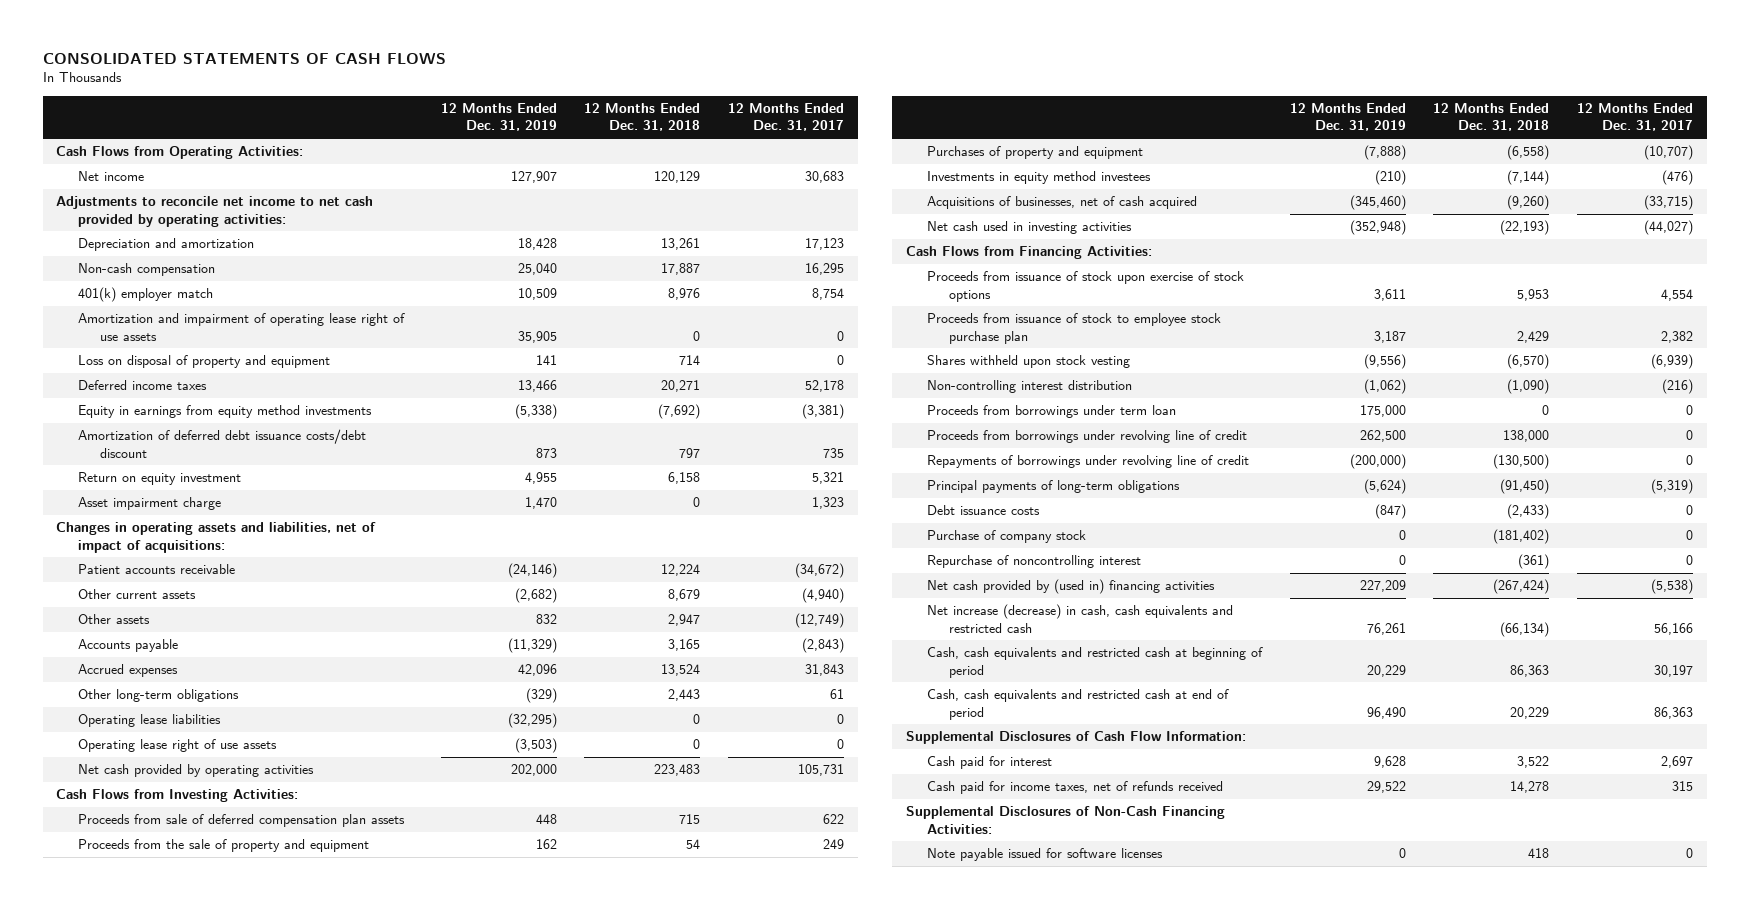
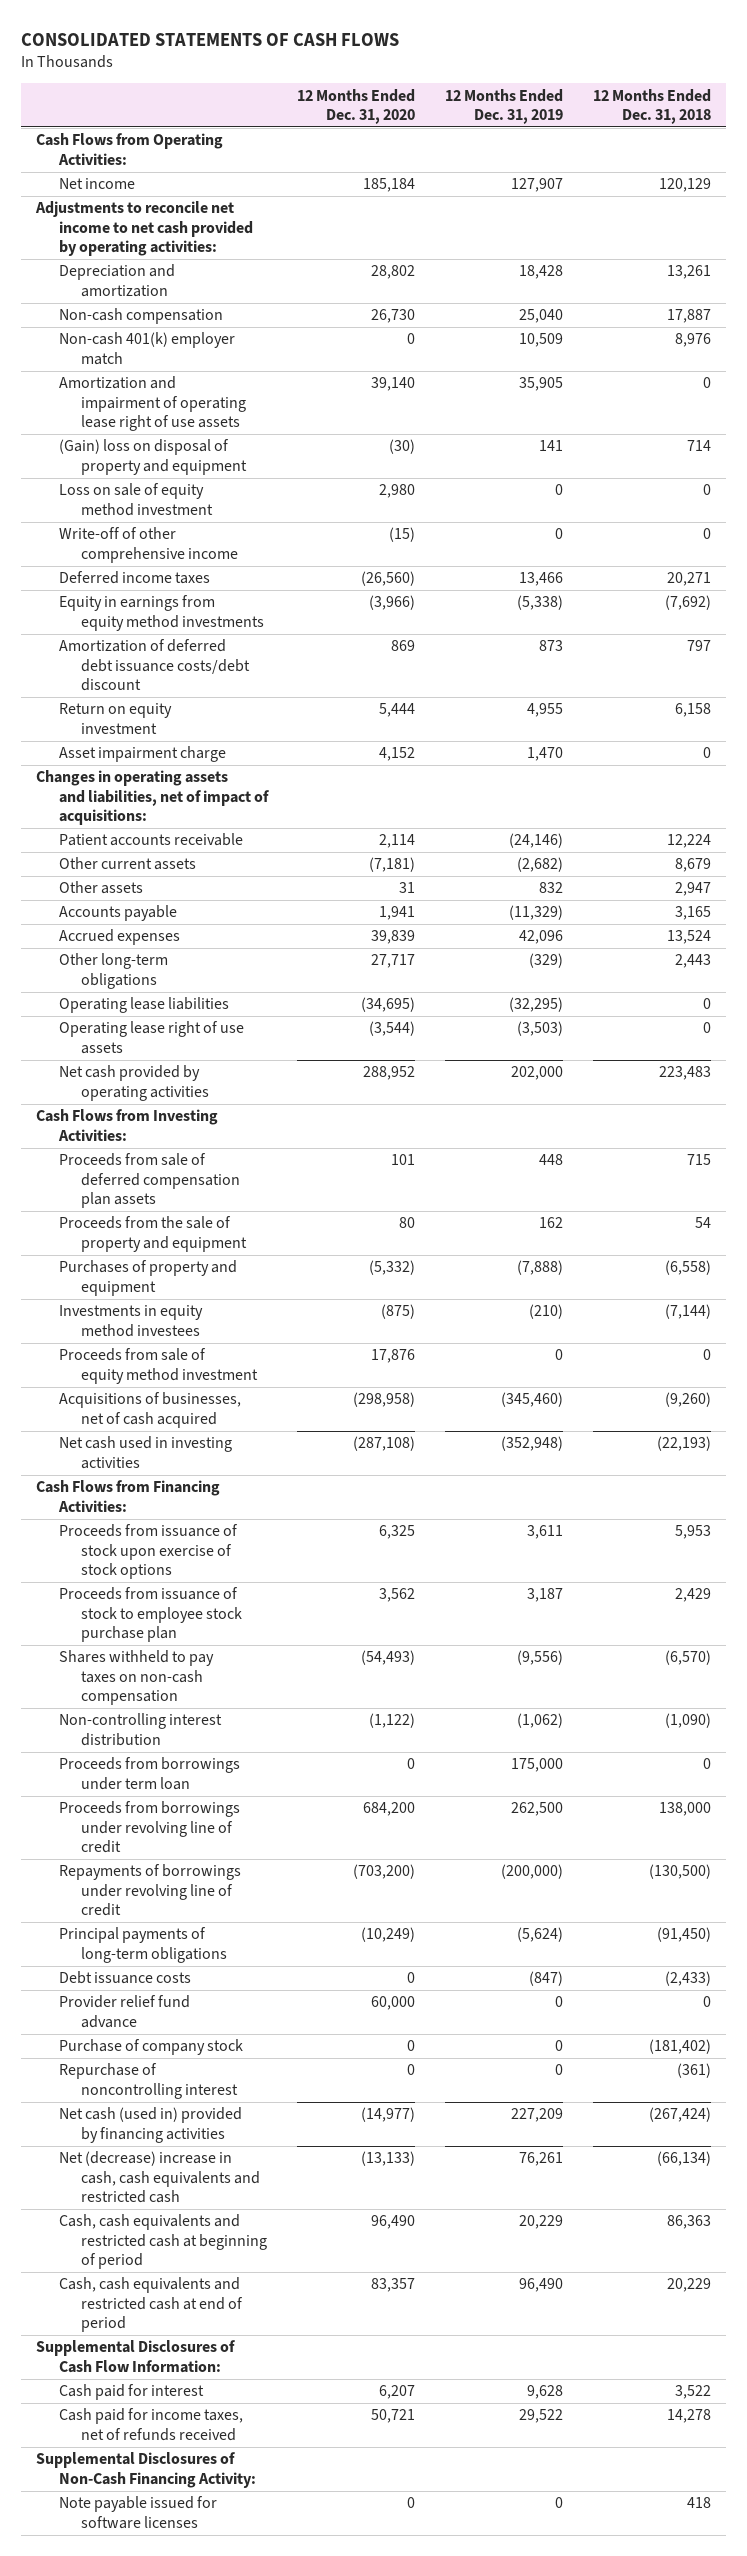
- | 12 Months Ended Dec. 31, 2019 | 12 Months Ended Dec. 31, 2018 | 12 Months Ended Dec. 31, 2017
+ | 12 Months Ended Dec. 31, 2020 | 12 Months Ended Dec. 31, 2019 | 12 Months Ended Dec. 31, 2018
- 401(k) employer match | 10,509 | 8,976 | 8,754
+ Non-cash 401(k) employer match | 0 | 10,509 | 8,976
- Loss on disposal of property and equipment | 141 | 714 | 0
+ (Gain) loss on disposal of property and equipment | (30) | 141 | 714
+ Loss on sale of equity method investment | 2,980 | 0 | 0
+ Write-off of other comprehensive income | (15) | 0 | 0
+ Proceeds from sale of equity method investment | 17,876 | 0 | 0
- Shares withheld upon stock vesting | (9,556) | (6,570) | (6,939)
+ Shares withheld to pay taxes on non-cash compensation | (54,493) | (9,556) | (6,570)
+ Provider relief fund advance | 60,000 | 0 | 0
- Net cash provided by (used in) financing activities | 227,209 | (267,424) | (5,538)
- Net increase (decrease) in cash, cash equivalents and restricted cash | 76,261 | (66,134) | 56,166
+ Net cash (used in) provided by financing activities | (14,977) | 227,209 | (267,424)
+ Net (decrease) increase in cash, cash equivalents and restricted cash | (13,133) | 76,261 | (66,134)
- Supplemental Disclosures of Non-Cash Financing Activities:
+ Supplemental Disclosures of Non-Cash Financing Activity:

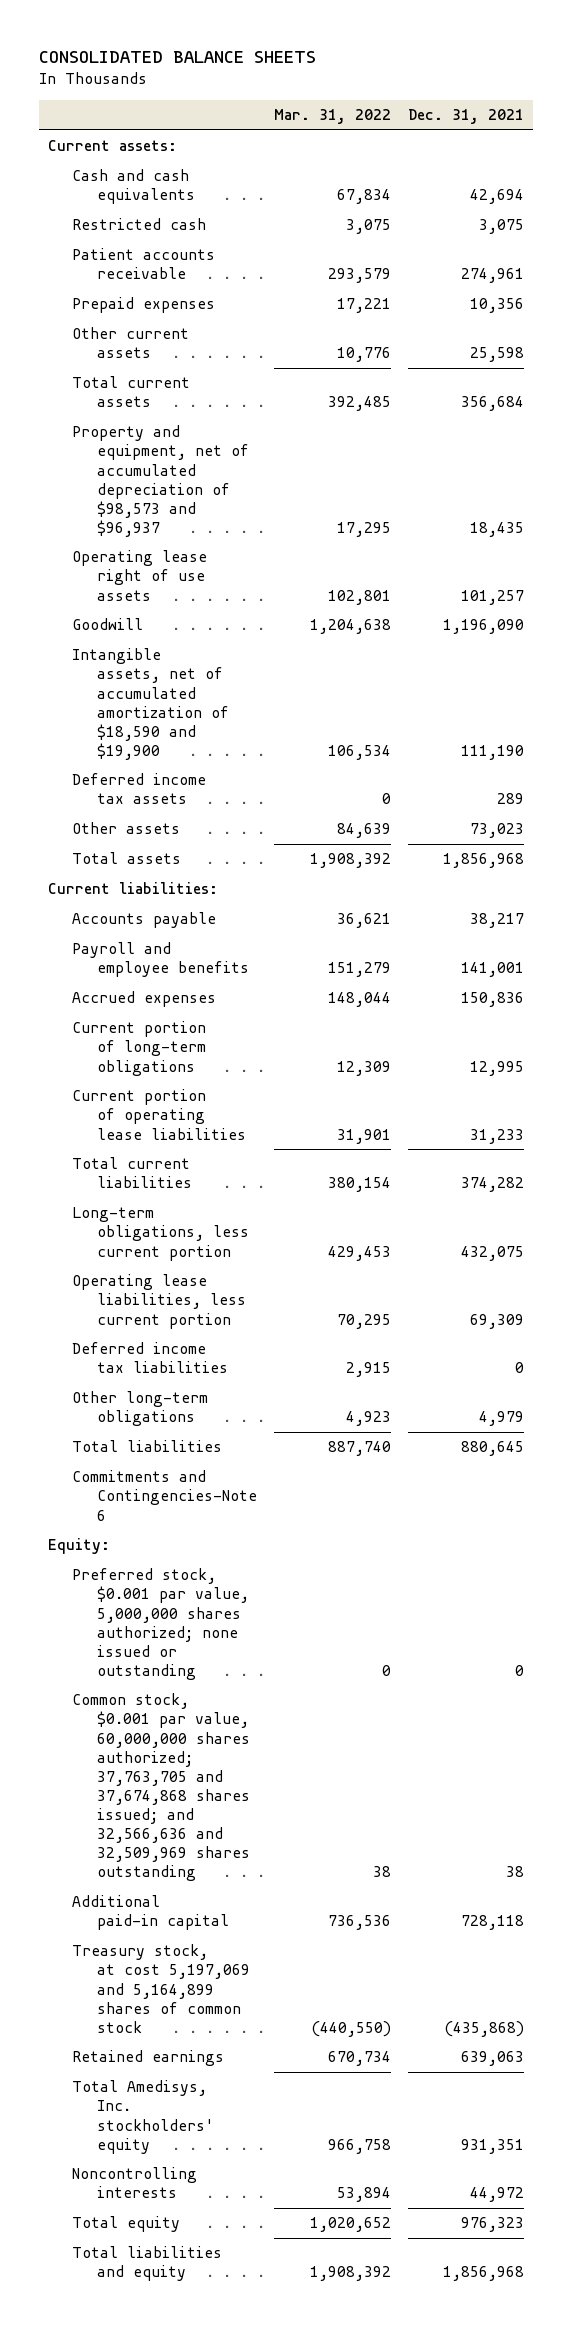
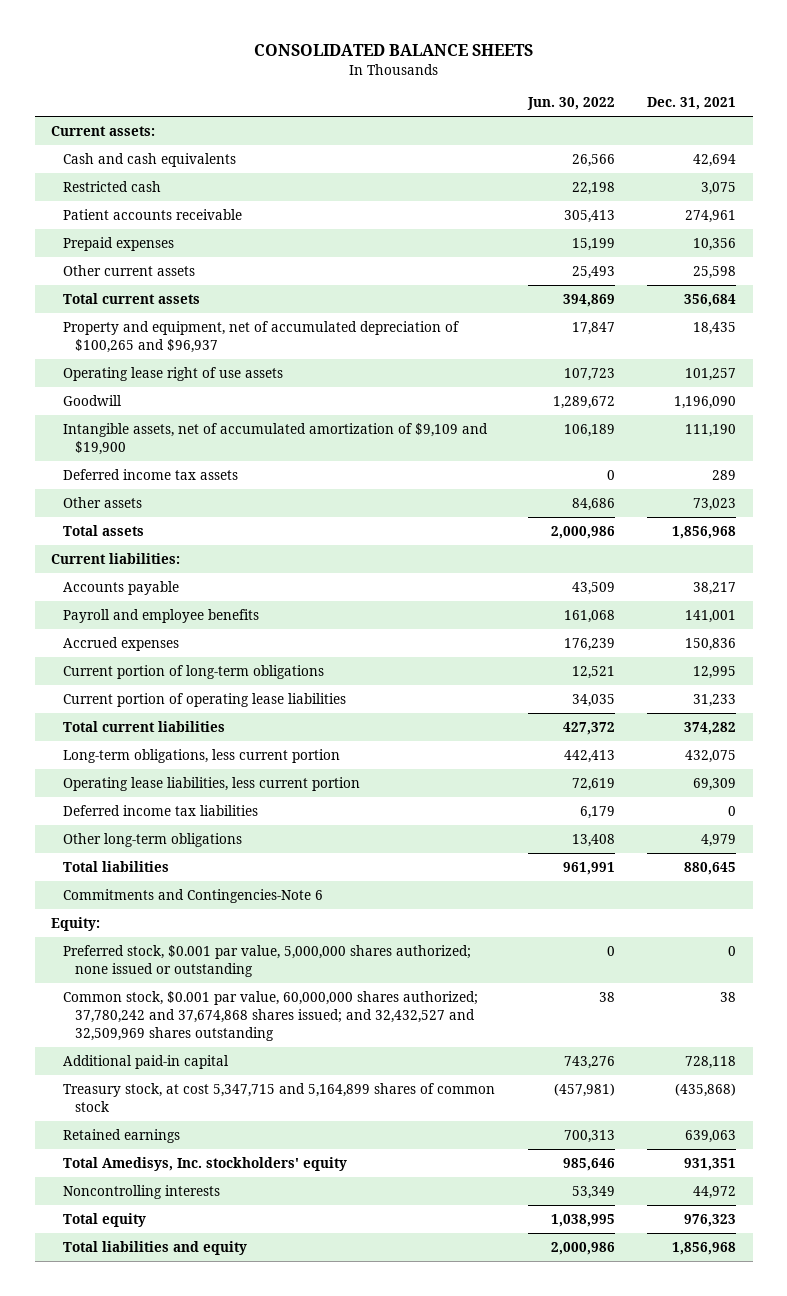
- | Mar. 31, 2022 | Dec. 31, 2021
+ | Jun. 30, 2022 | Dec. 31, 2021
- Property and equipment, net of accumulated depreciation of $98,573 and $96,937 | 17,295 | 18,435
+ Property and equipment, net of accumulated depreciation of $100,265 and $96,937 | 17,847 | 18,435
- Intangible assets, net of accumulated amortization of $18,590 and $19,900 | 106,534 | 111,190
+ Intangible assets, net of accumulated amortization of $9,109 and $19,900 | 106,189 | 111,190
- Common stock, $0.001 par value, 60,000,000 shares authorized; 37,763,705 and 37,674,868 shares issued; and 32,566,636 and 32,509,969 shares outstanding | 38 | 38
+ Common stock, $0.001 par value, 60,000,000 shares authorized; 37,780,242 and 37,674,868 shares issued; and 32,432,527 and 32,509,969 shares outstanding | 38 | 38
- Treasury stock, at cost 5,197,069 and 5,164,899 shares of common stock | (440,550) | (435,868)
+ Treasury stock, at cost 5,347,715 and 5,164,899 shares of common stock | (457,981) | (435,868)

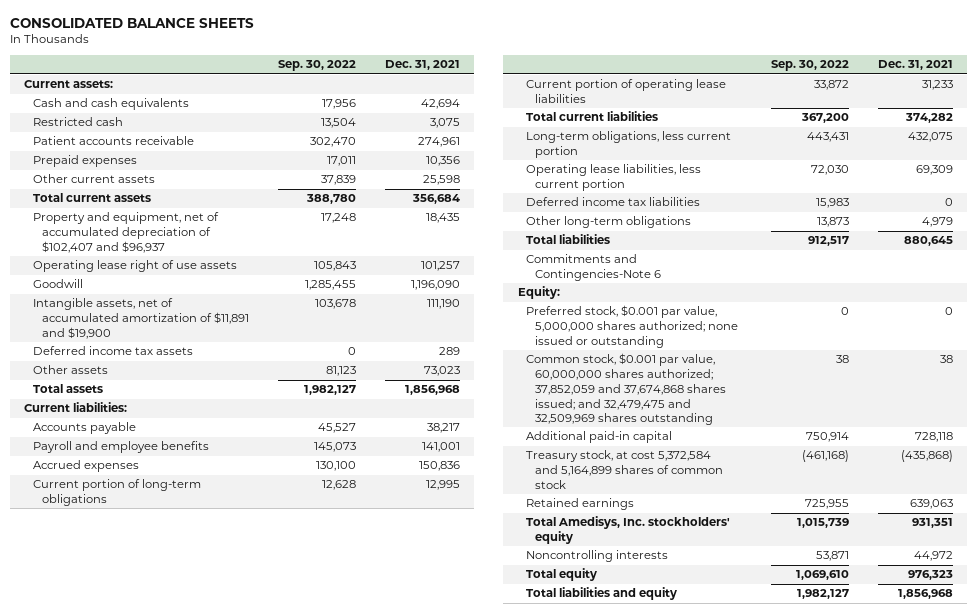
- | Jun. 30, 2022 | Dec. 31, 2021
+ | Sep. 30, 2022 | Dec. 31, 2021
- Property and equipment, net of accumulated depreciation of $100,265 and $96,937 | 17,847 | 18,435
+ Property and equipment, net of accumulated depreciation of $102,407 and $96,937 | 17,248 | 18,435
- Intangible assets, net of accumulated amortization of $9,109 and $19,900 | 106,189 | 111,190
+ Intangible assets, net of accumulated amortization of $11,891 and $19,900 | 103,678 | 111,190
- Common stock, $0.001 par value, 60,000,000 shares authorized; 37,780,242 and 37,674,868 shares issued; and 32,432,527 and 32,509,969 shares outstanding | 38 | 38
+ Common stock, $0.001 par value, 60,000,000 shares authorized; 37,852,059 and 37,674,868 shares issued; and 32,479,475 and 32,509,969 shares outstanding | 38 | 38
- Treasury stock, at cost 5,347,715 and 5,164,899 shares of common stock | (457,981) | (435,868)
+ Treasury stock, at cost 5,372,584 and 5,164,899 shares of common stock | (461,168) | (435,868)

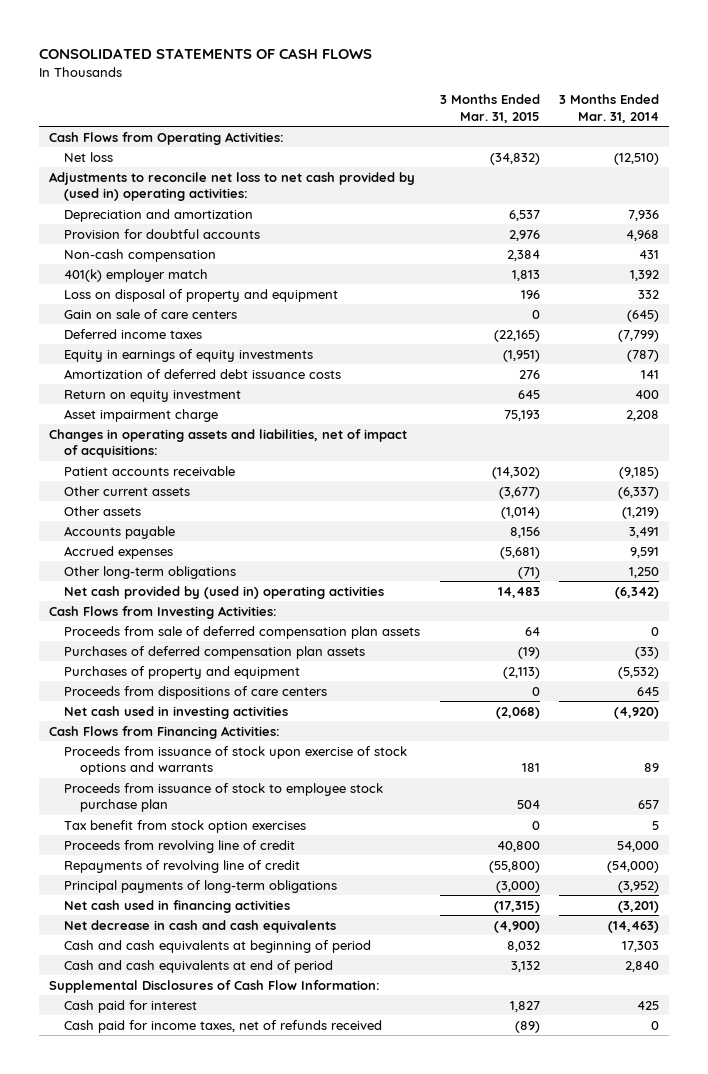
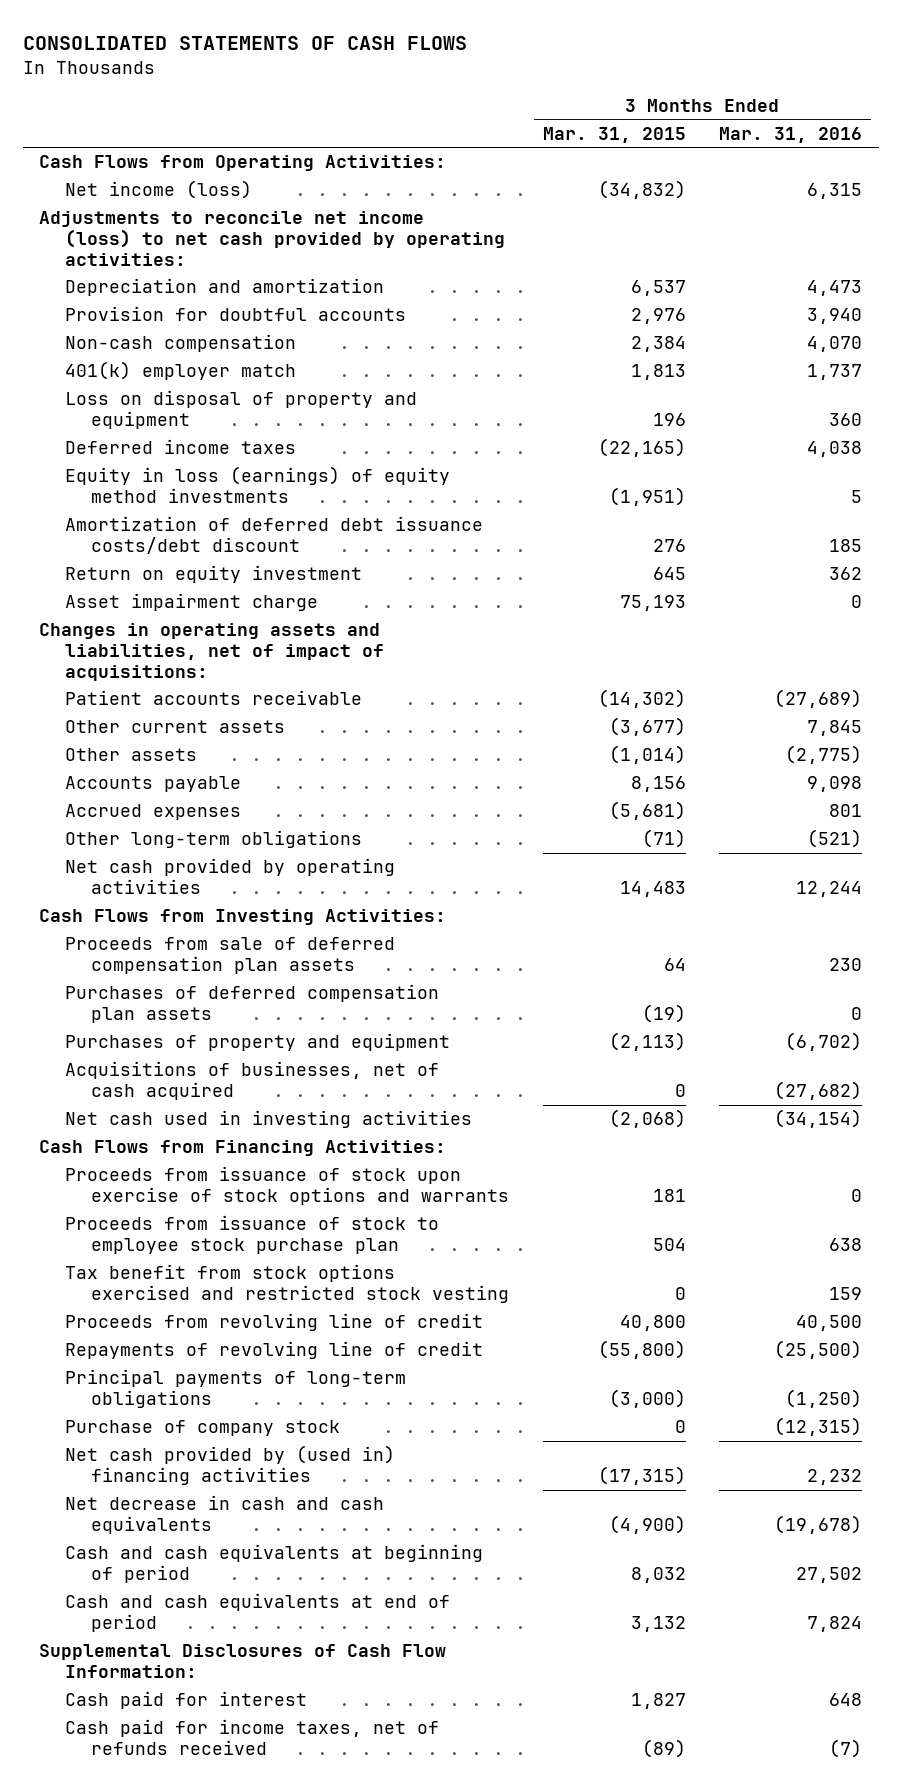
- | 3 Months Ended Mar. 31, 2015 | 3 Months Ended Mar. 31, 2014
+ | 3 Months Ended Mar. 31, 2015 | 3 Months Ended Mar. 31, 2016
- Net loss | (34,832) | (12,510)
- Adjustments to reconcile net loss to net cash provided by (used in) operating activities:
+ Net income (loss) | (34,832) | 6,315
+ Adjustments to reconcile net income (loss) to net cash provided by operating activities:
- Gain on sale of care centers | 0 | (645)
- Equity in earnings of equity investments | (1,951) | (787)
- Amortization of deferred debt issuance costs | 276 | 141
+ Equity in loss (earnings) of equity method investments | (1,951) | 5
+ Amortization of deferred debt issuance costs/debt discount | 276 | 185
- Net cash provided by (used in) operating activities | 14,483 | (6,342)
+ Net cash provided by operating activities | 14,483 | 12,244
- Proceeds from dispositions of care centers | 0 | 645
+ Acquisitions of businesses, net of cash acquired | 0 | (27,682)
- Tax benefit from stock option exercises | 0 | 5
+ Tax benefit from stock options exercised and restricted stock vesting | 0 | 159
- Net cash used in financing activities | (17,315) | (3,201)
+ Purchase of company stock | 0 | (12,315)
+ Net cash provided by (used in) financing activities | (17,315) | 2,232

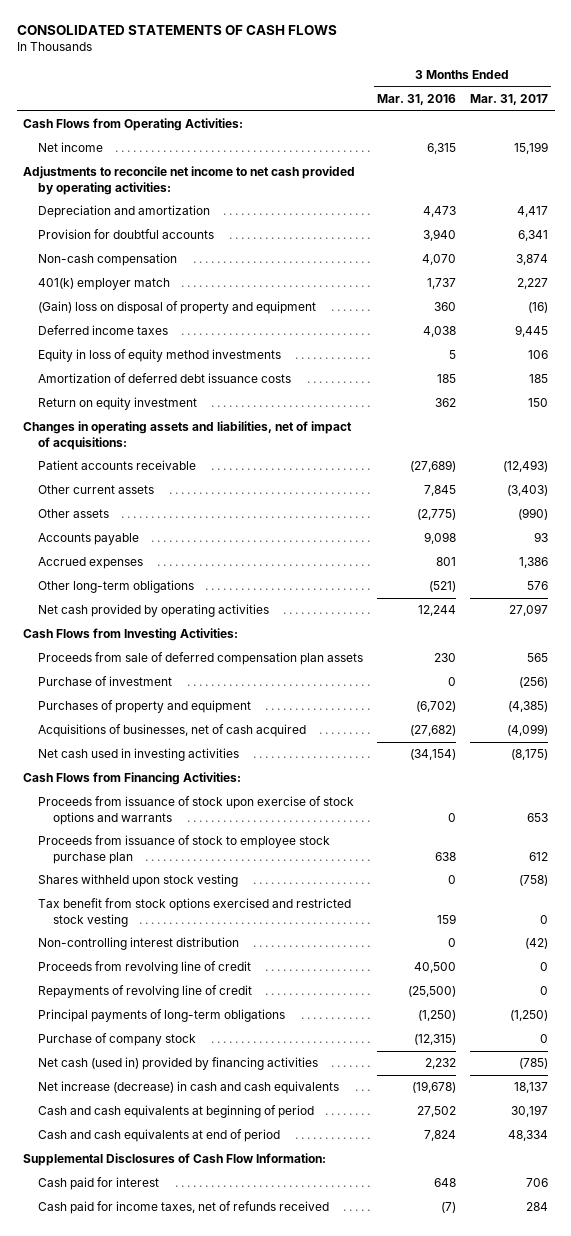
- | 3 Months Ended Mar. 31, 2015 | 3 Months Ended Mar. 31, 2016
+ | 3 Months Ended Mar. 31, 2016 | 3 Months Ended Mar. 31, 2017
- Net income (loss) | (34,832) | 6,315
- Adjustments to reconcile net income (loss) to net cash provided by operating activities:
+ Net income | 6,315 | 15,199
+ Adjustments to reconcile net income to net cash provided by operating activities:
- Loss on disposal of property and equipment | 196 | 360
+ (Gain) loss on disposal of property and equipment | 360 | (16)
- Equity in loss (earnings) of equity method investments | (1,951) | 5
- Amortization of deferred debt issuance costs/debt discount | 276 | 185
+ Equity in loss of equity method investments | 5 | 106
+ Amortization of deferred debt issuance costs | 185 | 185
- Asset impairment charge | 75,193 | 0
- Purchases of deferred compensation plan assets | (19) | 0
+ Purchase of investment | 0 | (256)
+ Shares withheld upon stock vesting | 0 | (758)
+ Non-controlling interest distribution | 0 | (42)
- Net cash provided by (used in) financing activities | (17,315) | 2,232
- Net decrease in cash and cash equivalents | (4,900) | (19,678)
+ Net cash (used in) provided by financing activities | 2,232 | (785)
+ Net increase (decrease) in cash and cash equivalents | (19,678) | 18,137

